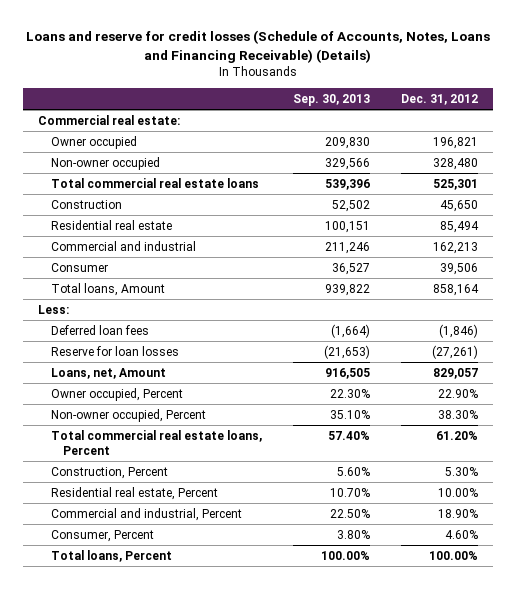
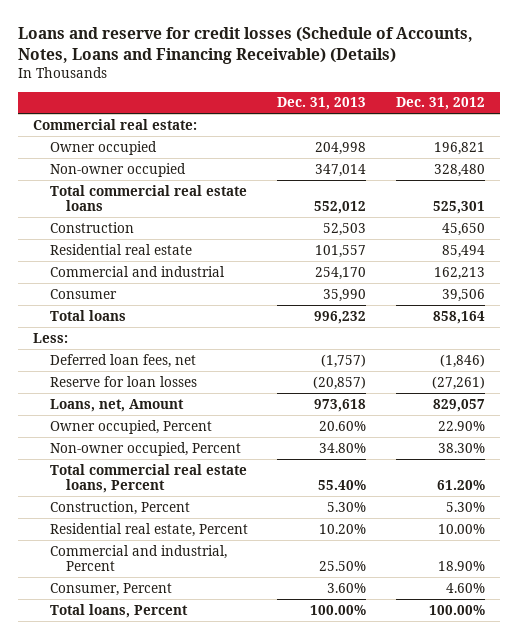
- | Sep. 30, 2013 | Dec. 31, 2012
+ | Dec. 31, 2013 | Dec. 31, 2012
- Total loans, Amount | 939,822 | 858,164
+ Total loans | 996,232 | 858,164
- Deferred loan fees | (1,664) | (1,846)
+ Deferred loan fees, net | (1,757) | (1,846)

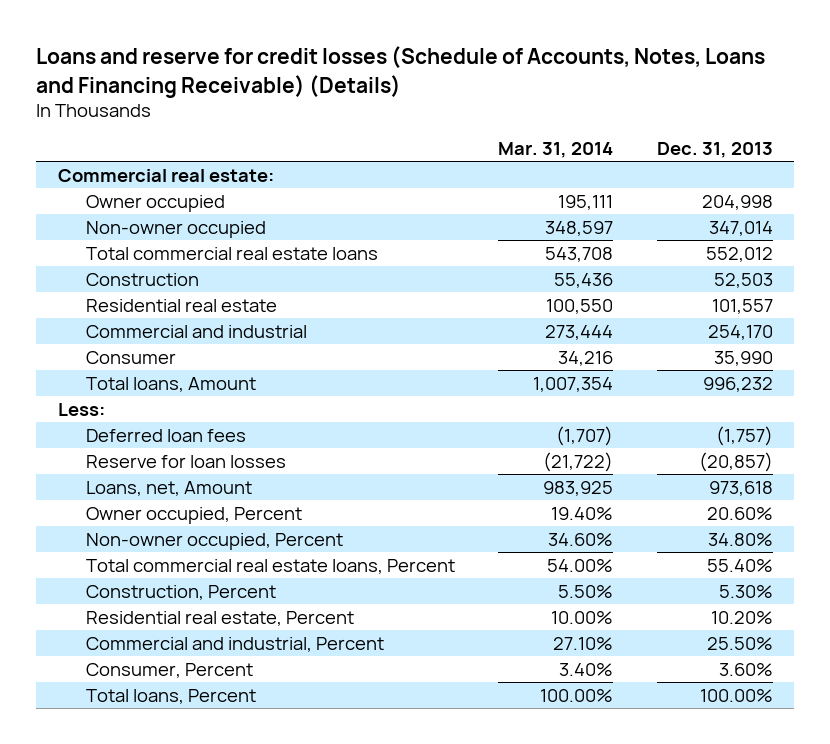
- | Dec. 31, 2013 | Dec. 31, 2012
+ | Mar. 31, 2014 | Dec. 31, 2013
- Total loans | 996,232 | 858,164
+ Total loans, Amount | 1,007,354 | 996,232
- Deferred loan fees, net | (1,757) | (1,846)
+ Deferred loan fees | (1,707) | (1,757)

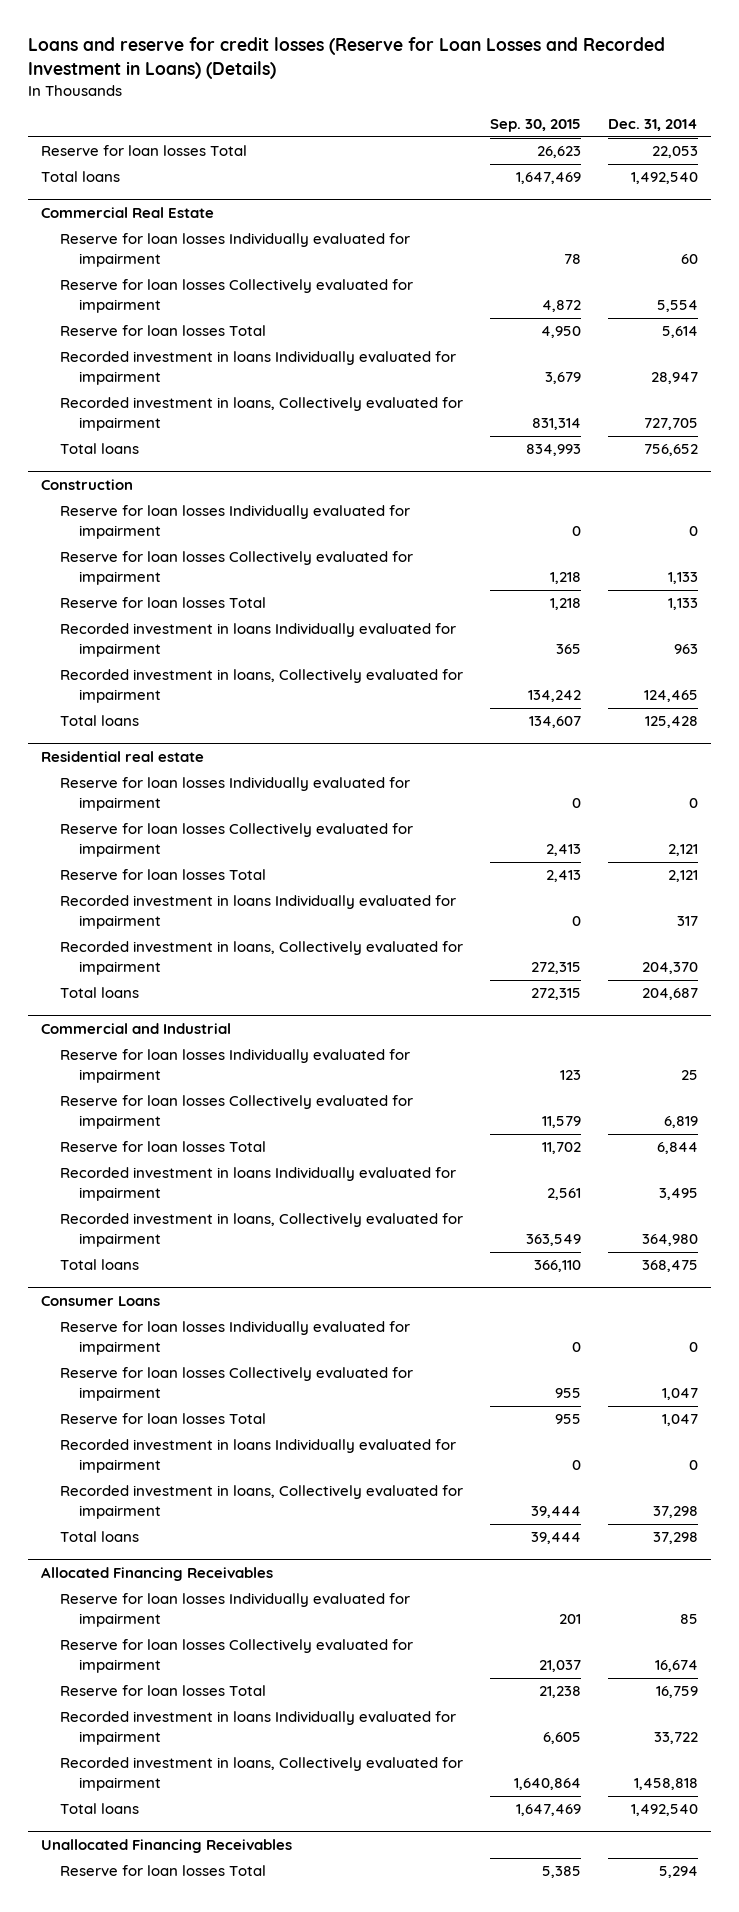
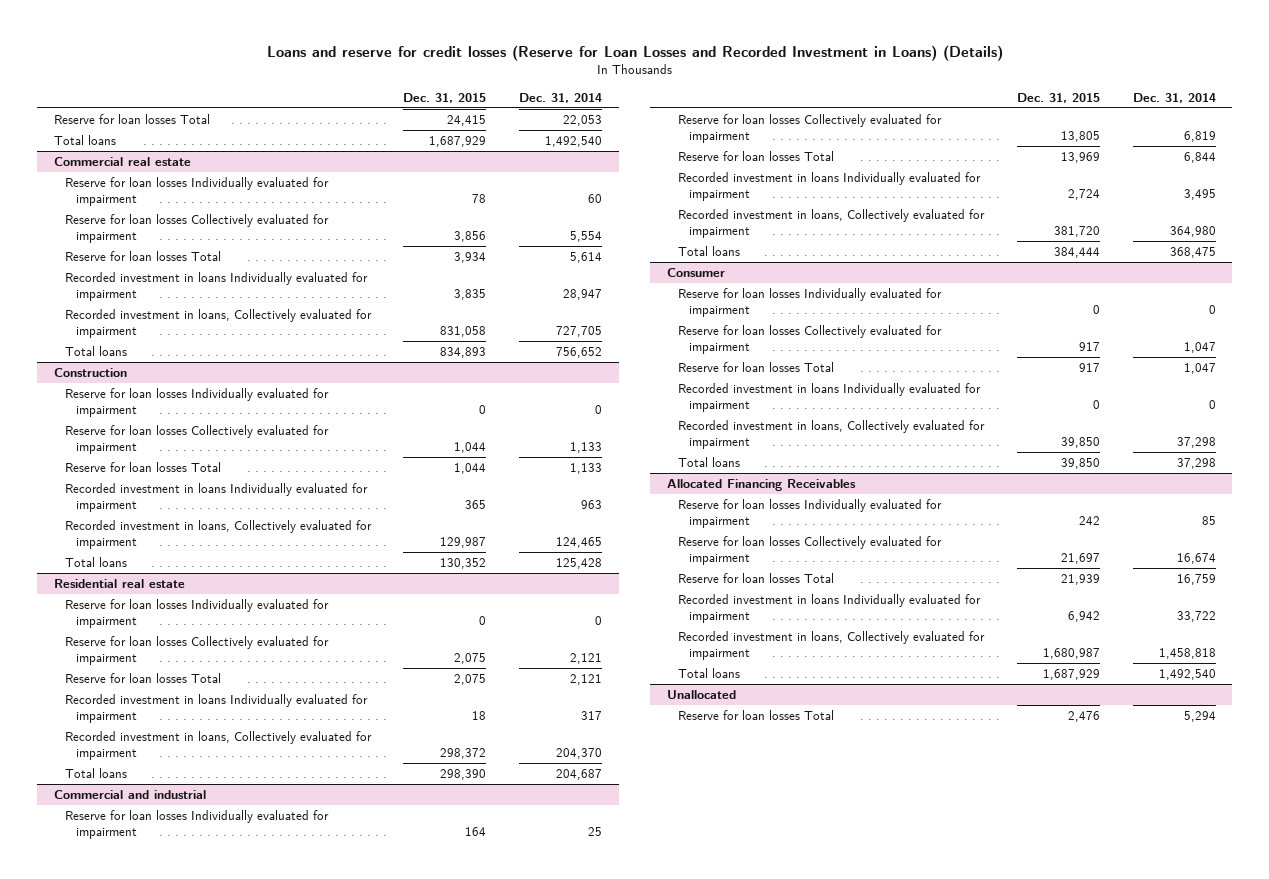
- | Sep. 30, 2015 | Dec. 31, 2014
+ | Dec. 31, 2015 | Dec. 31, 2014
- Commercial Real Estate
+ Commercial real estate
- Commercial and Industrial
+ Commercial and industrial
- Consumer Loans
+ Consumer
- Unallocated Financing Receivables
+ Unallocated

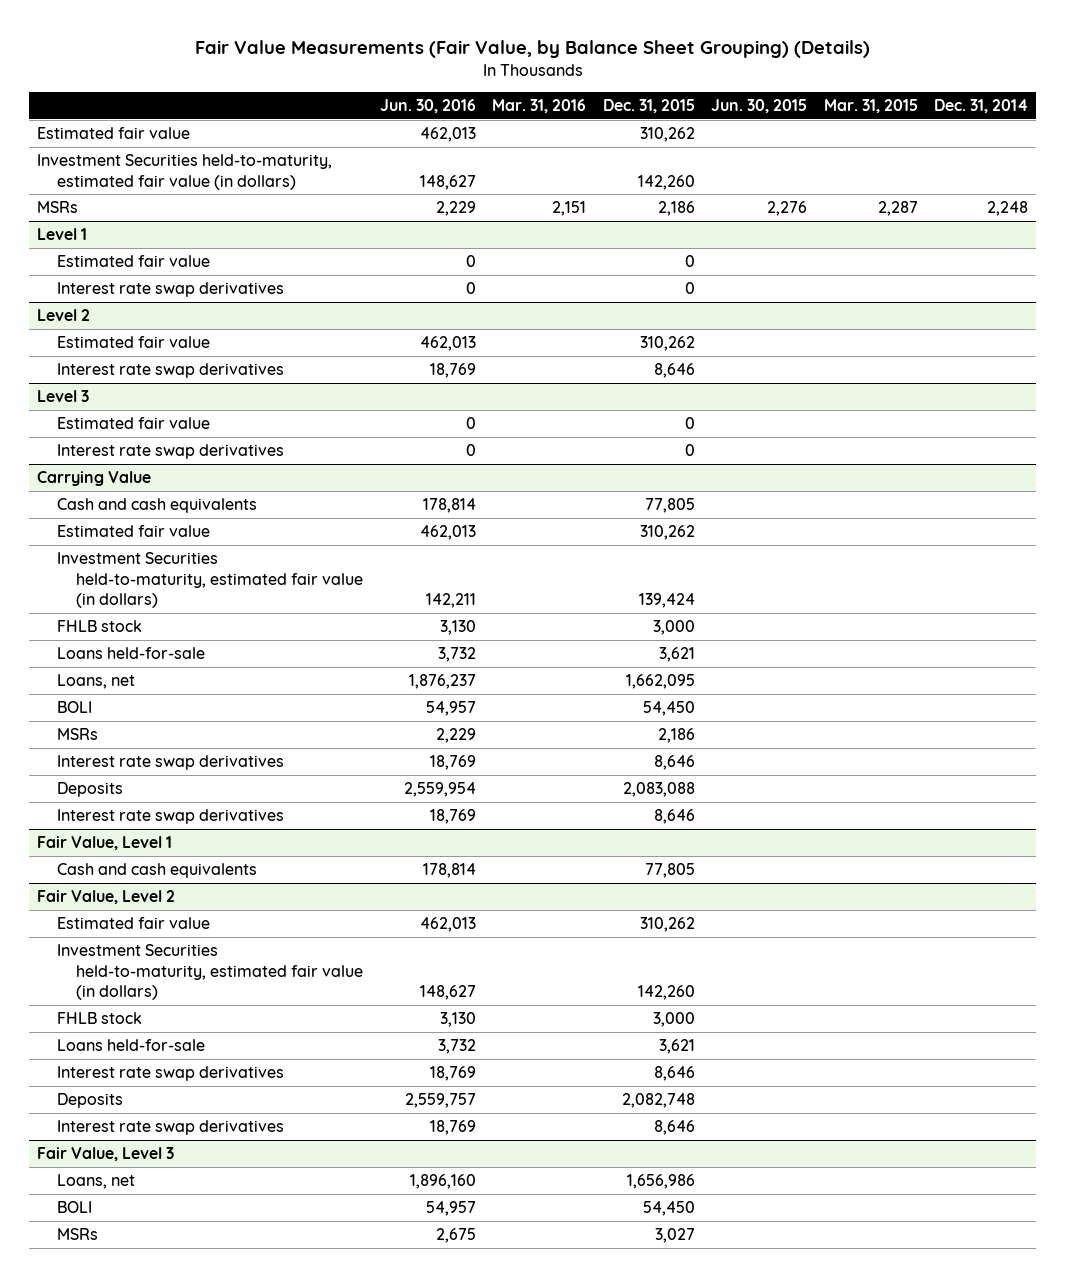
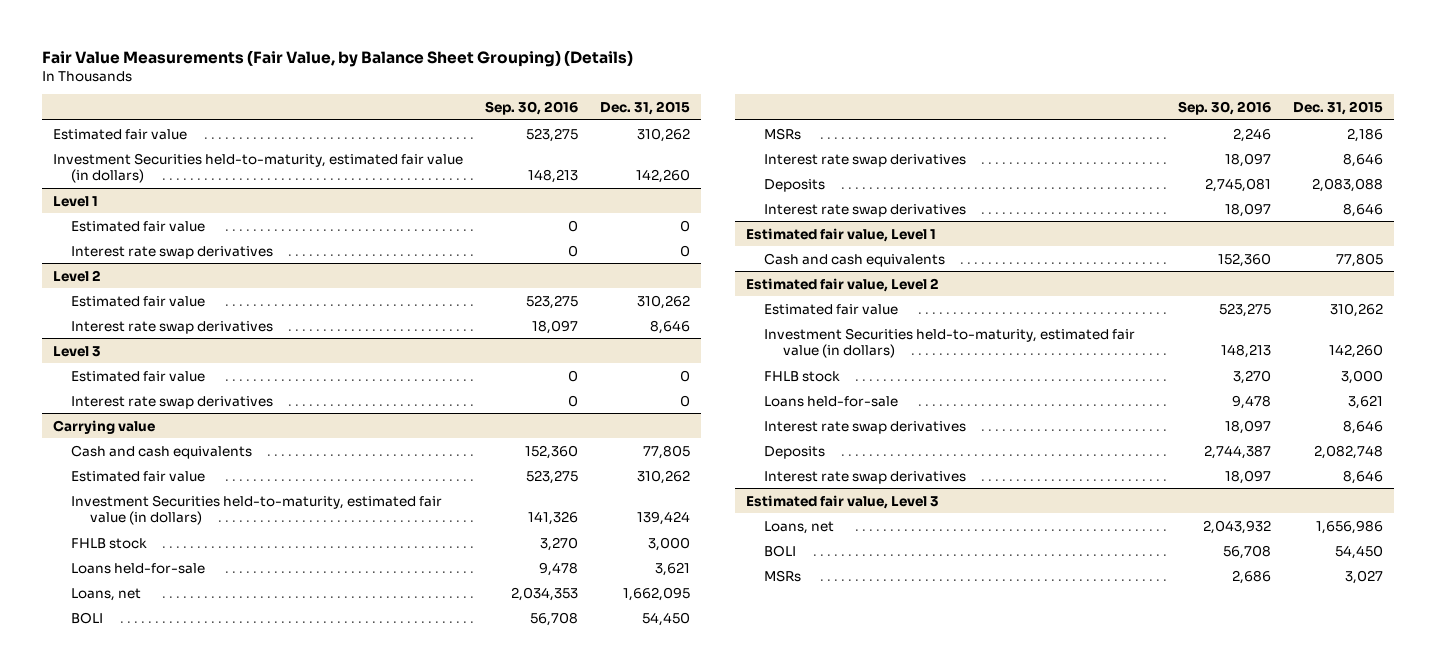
- | Jun. 30, 2016 | Mar. 31, 2016 | Dec. 31, 2015 | Jun. 30, 2015 | Mar. 31, 2015 | Dec. 31, 2014
+ | Sep. 30, 2016 | Dec. 31, 2015
- MSRs | 2,229 | 2,151 | 2,186 | 2,276 | 2,287 | 2,248
- Carrying Value
+ Carrying value
- Fair Value, Level 1
+ Estimated fair value, Level 1
- Fair Value, Level 2
+ Estimated fair value, Level 2
- Fair Value, Level 3
+ Estimated fair value, Level 3

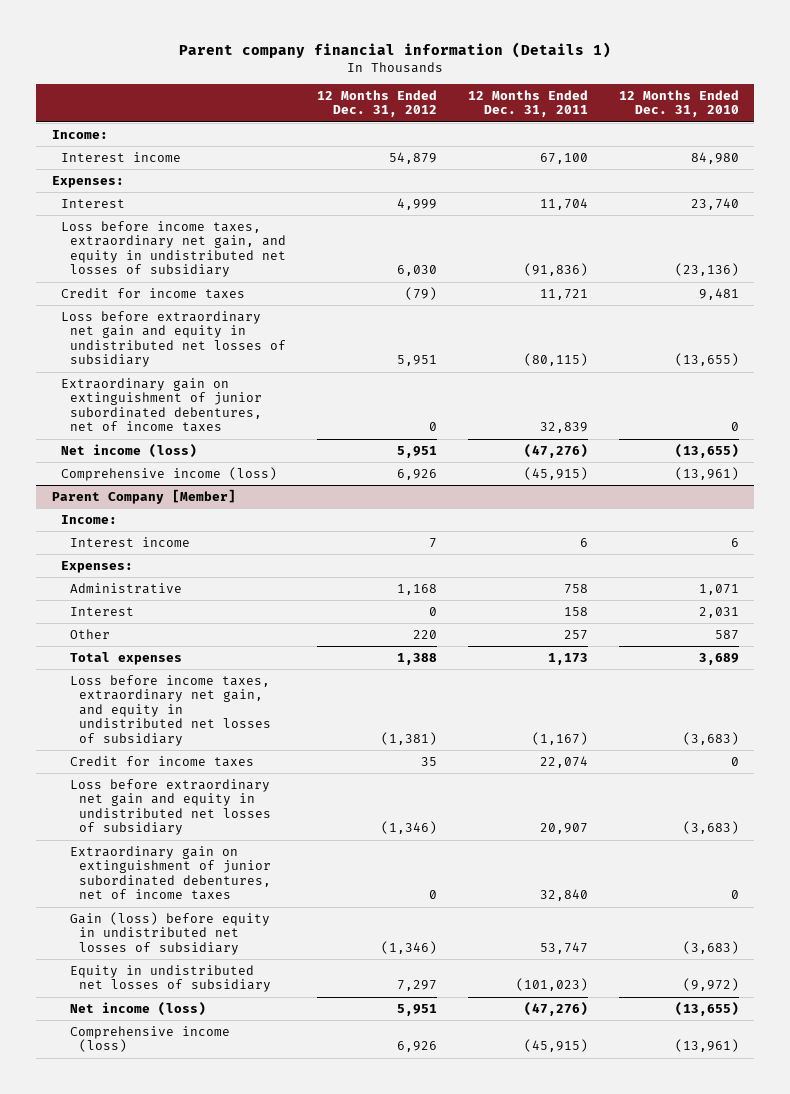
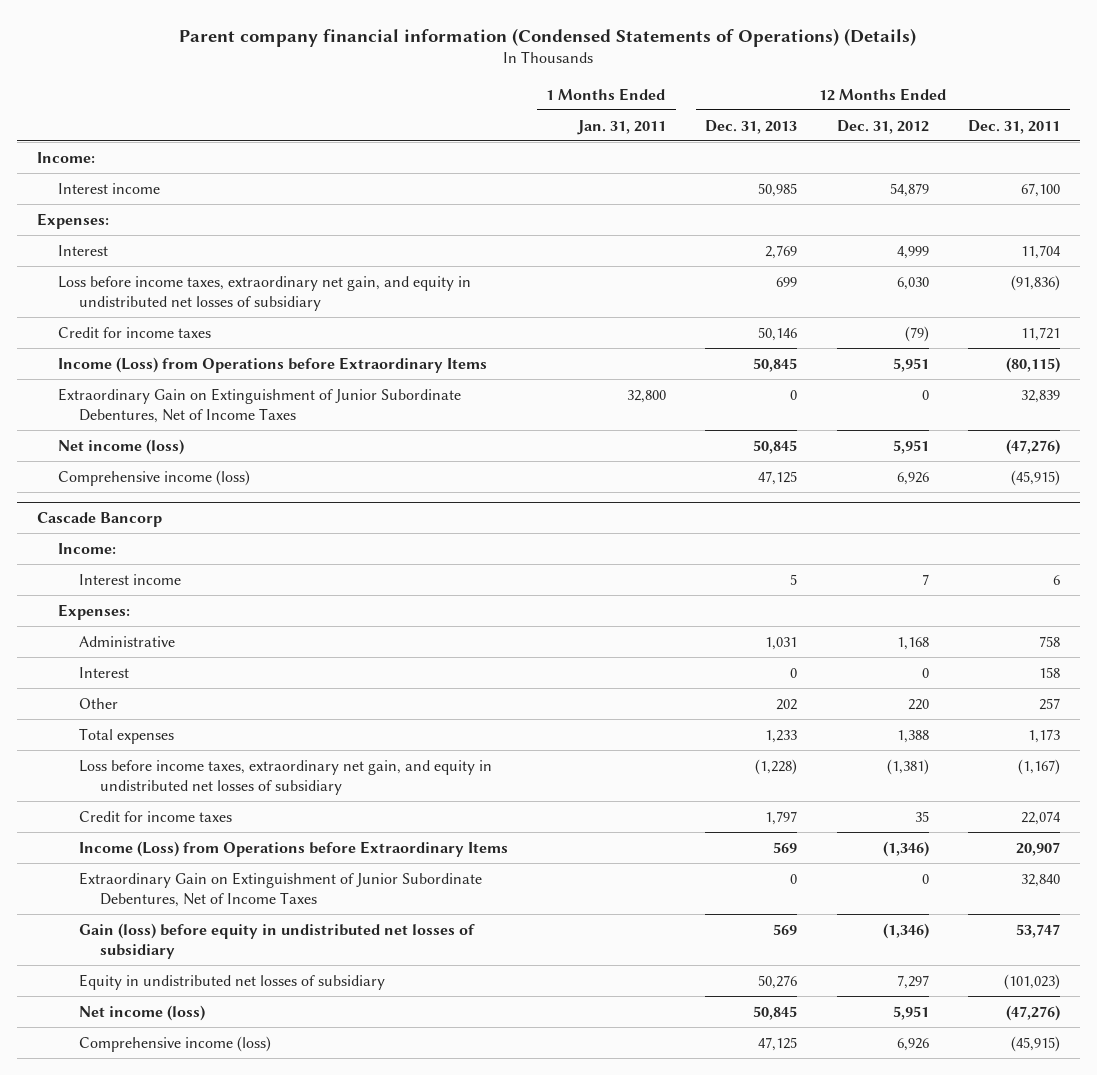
- Parent company financial information (Details 1)
+ Parent company financial information (Condensed Statements of Operations) (Details)
- | 12 Months Ended Dec. 31, 2012 | 12 Months Ended Dec. 31, 2011 | 12 Months Ended Dec. 31, 2010
+ | 1 Months Ended Jan. 31, 2011 | 12 Months Ended Dec. 31, 2013 | 12 Months Ended Dec. 31, 2012 | 12 Months Ended Dec. 31, 2011
- Loss before extraordinary net gain and equity in undistributed net losses of subsidiary | 5,951 | (80,115) | (13,655)
- Extraordinary gain on extinguishment of junior subordinated debentures, net of income taxes | 0 | 32,839 | 0
+ Income (Loss) from Operations before Extraordinary Items | | 50,845 | 5,951 | (80,115)
+ Extraordinary Gain on Extinguishment of Junior Subordinate Debentures, Net of Income Taxes | 32,800 | 0 | 0 | 32,839
- Parent Company [Member]
+ Cascade Bancorp
- Loss before extraordinary net gain and equity in undistributed net losses of subsidiary | (1,346) | 20,907 | (3,683)
- Extraordinary gain on extinguishment of junior subordinated debentures, net of income taxes | 0 | 32,840 | 0
+ Income (Loss) from Operations before Extraordinary Items | | 569 | (1,346) | 20,907
+ Extraordinary Gain on Extinguishment of Junior Subordinate Debentures, Net of Income Taxes | | 0 | 0 | 32,840

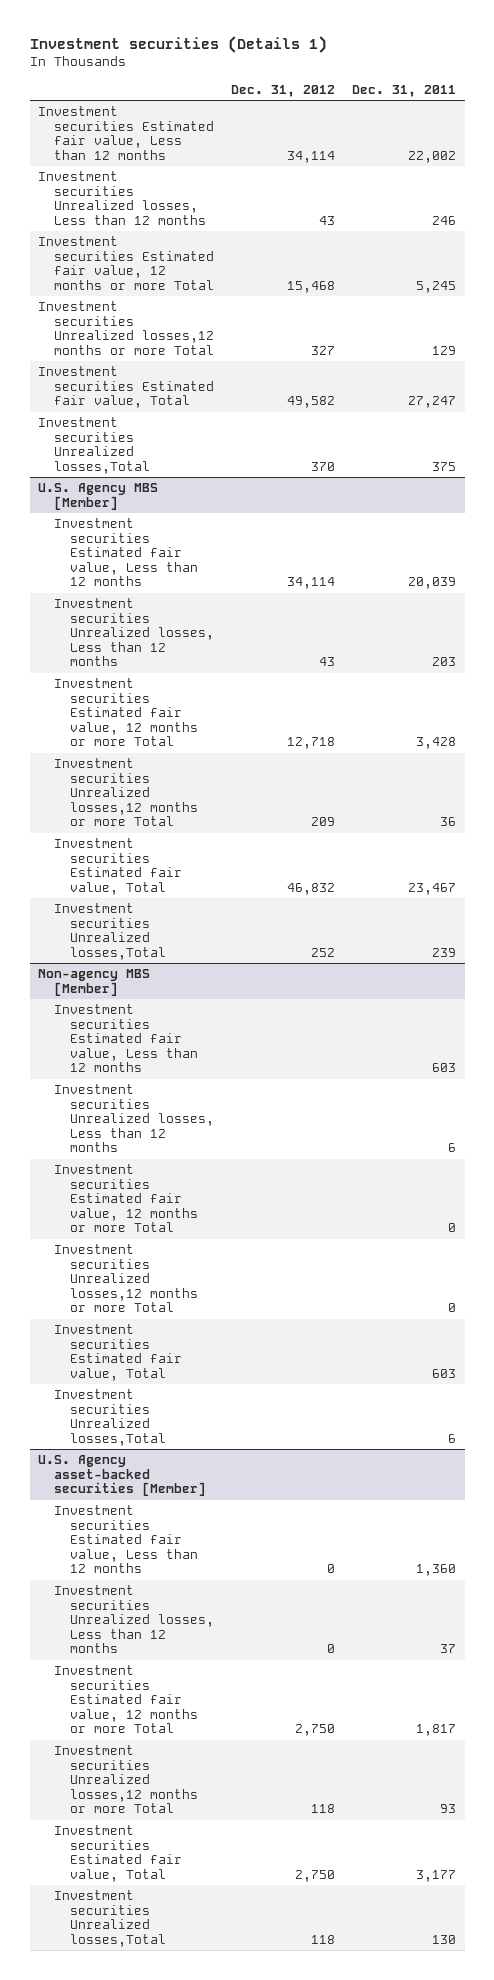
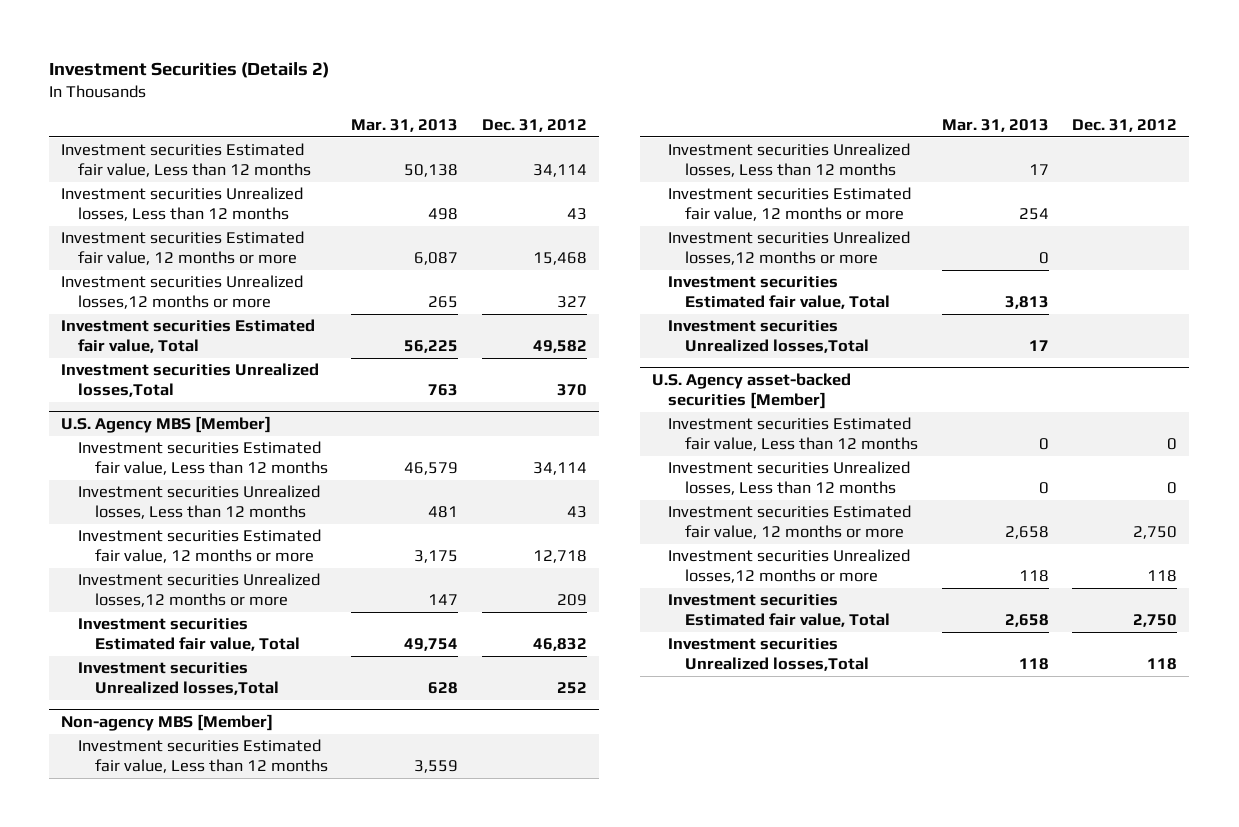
- Investment securities (Details 1)
+ Investment Securities (Details 2)
- | Dec. 31, 2012 | Dec. 31, 2011
+ | Mar. 31, 2013 | Dec. 31, 2012
- Investment securities Estimated fair value, 12 months or more Total | 15,468 | 5,245
- Investment securities Unrealized losses,12 months or more Total | 327 | 129
+ Investment securities Estimated fair value, 12 months or more | 6,087 | 15,468
+ Investment securities Unrealized losses,12 months or more | 265 | 327
@ U.S. Agency MBS [Member]
- Investment securities Estimated fair value, 12 months or more Total | 12,718 | 3,428
- Investment securities Unrealized losses,12 months or more Total | 209 | 36
+ Investment securities Estimated fair value, 12 months or more | 3,175 | 12,718
+ Investment securities Unrealized losses,12 months or more | 147 | 209
@ Non-agency MBS [Member]
- Investment securities Estimated fair value, 12 months or more Total | | 0
- Investment securities Unrealized losses,12 months or more Total | | 0
+ Investment securities Estimated fair value, 12 months or more | 254 |
+ Investment securities Unrealized losses,12 months or more | 0 |
@ U.S. Agency asset-backed securities [Member]
- Investment securities Estimated fair value, 12 months or more Total | 2,750 | 1,817
- Investment securities Unrealized losses,12 months or more Total | 118 | 93
+ Investment securities Estimated fair value, 12 months or more | 2,658 | 2,750
+ Investment securities Unrealized losses,12 months or more | 118 | 118

